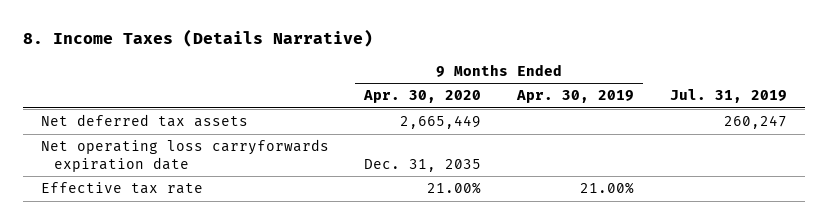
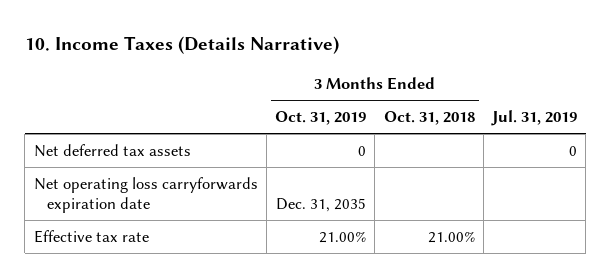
- 8. Income Taxes (Details Narrative)
+ 10. Income Taxes (Details Narrative)
- | 9 Months Ended Apr. 30, 2020 | 9 Months Ended Apr. 30, 2019 | Jul. 31, 2019
+ | 3 Months Ended Oct. 31, 2019 | 3 Months Ended Oct. 31, 2018 | Jul. 31, 2019
- Net deferred tax assets | 2,665,449 | | 260,247
+ Net deferred tax assets | 0 | | 0

